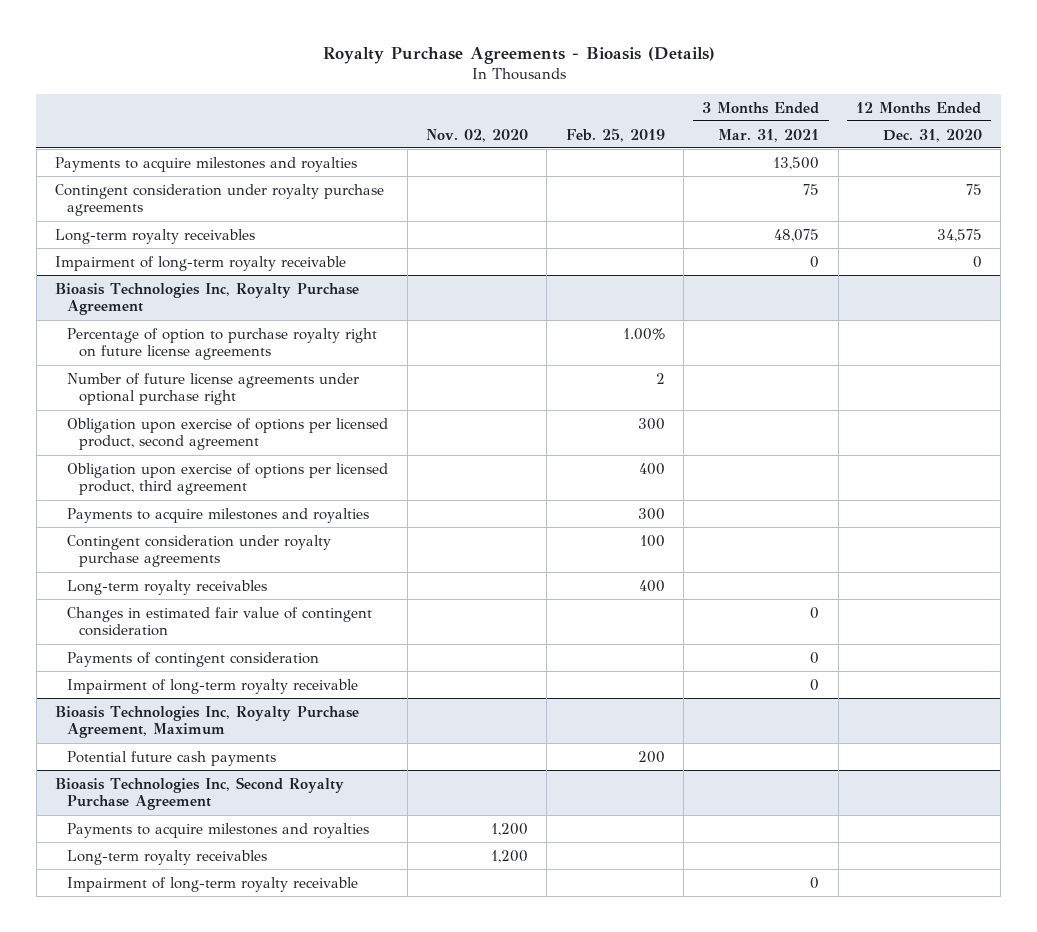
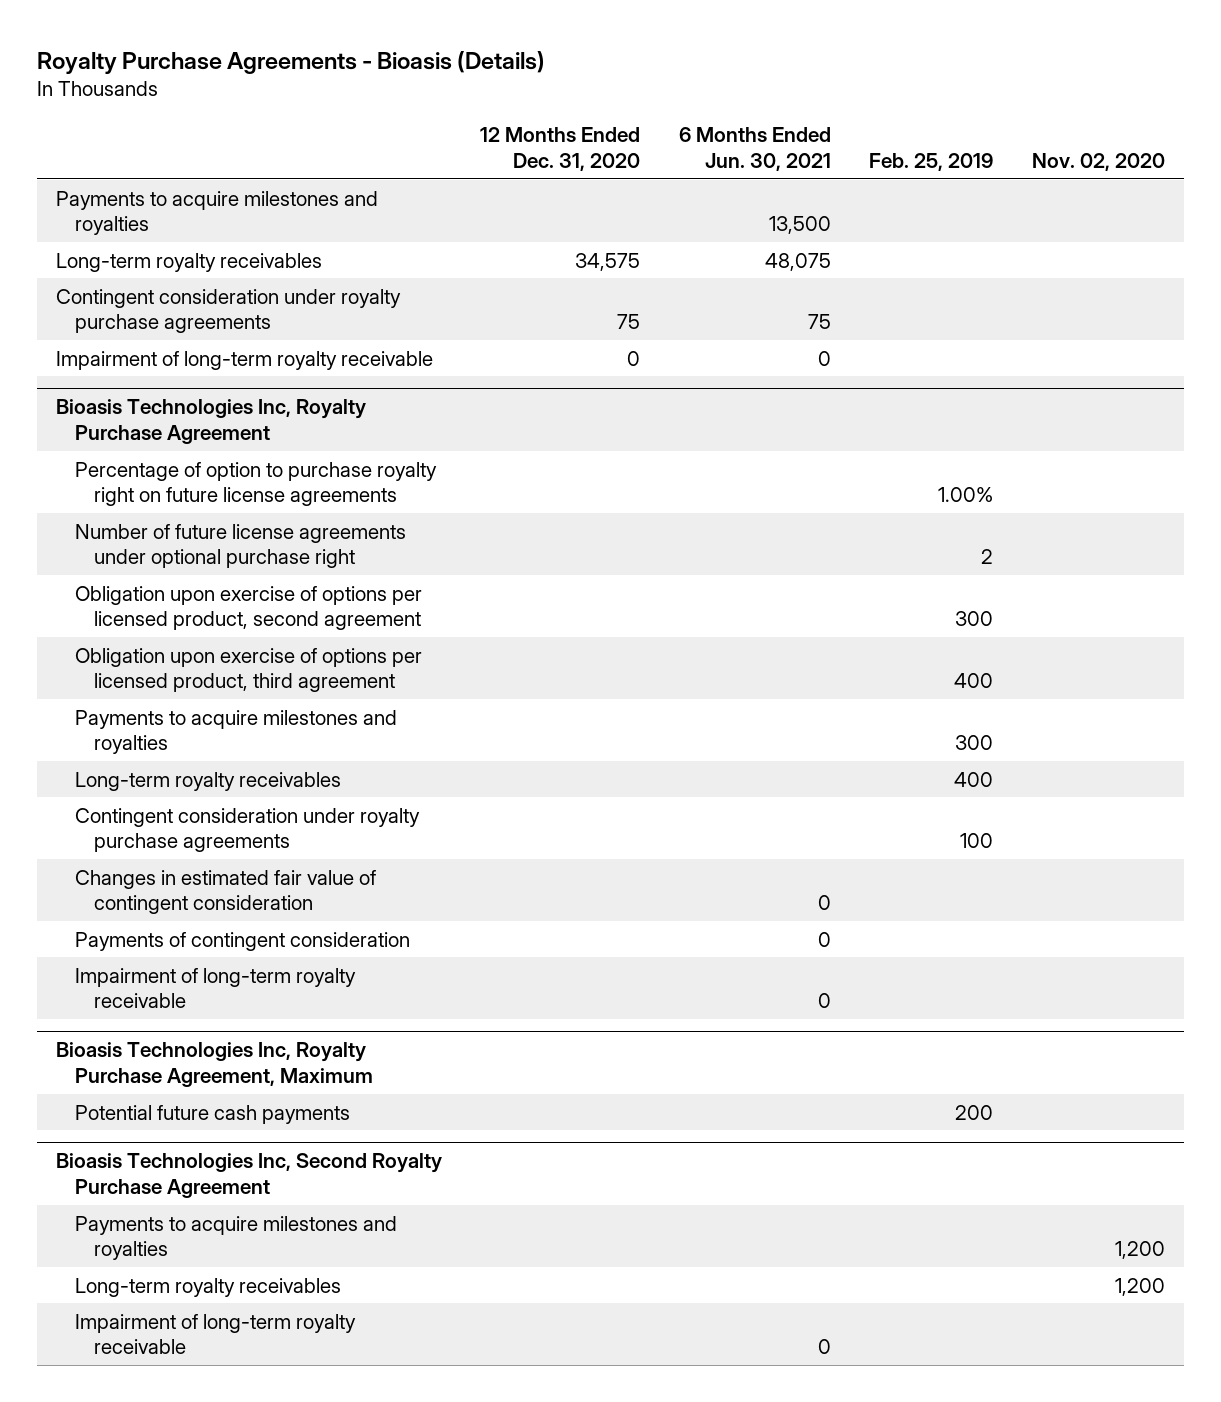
- | Nov. 02, 2020 | Feb. 25, 2019 | 3 Months Ended Mar. 31, 2021 | 12 Months Ended Dec. 31, 2020
+ | 12 Months Ended Dec. 31, 2020 | 6 Months Ended Jun. 30, 2021 | Feb. 25, 2019 | Nov. 02, 2020
moved down: Contingent consideration under royalty purchase agreements | 75 | 75 | |
@ Bioasis Technologies Inc, Royalty Purchase Agreement
moved down: Contingent consideration under royalty purchase agreements | | | 100 |

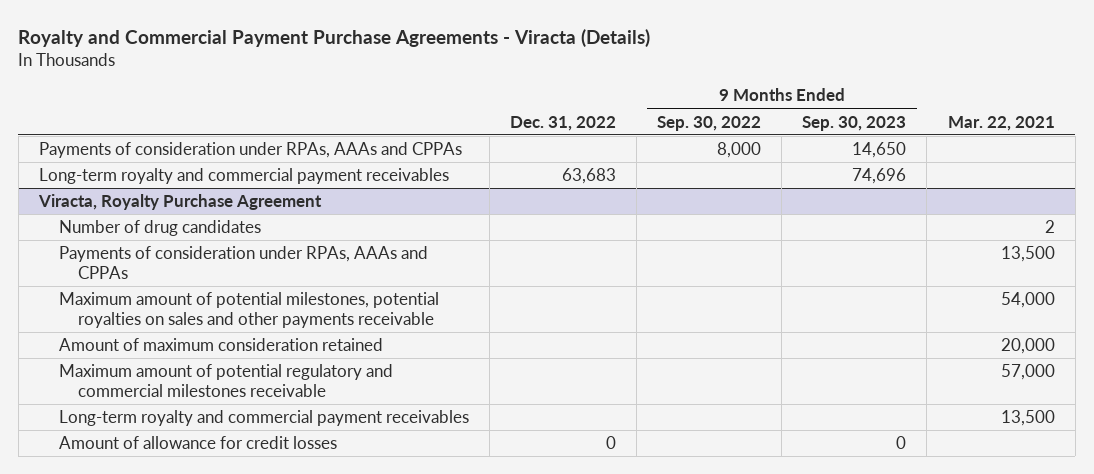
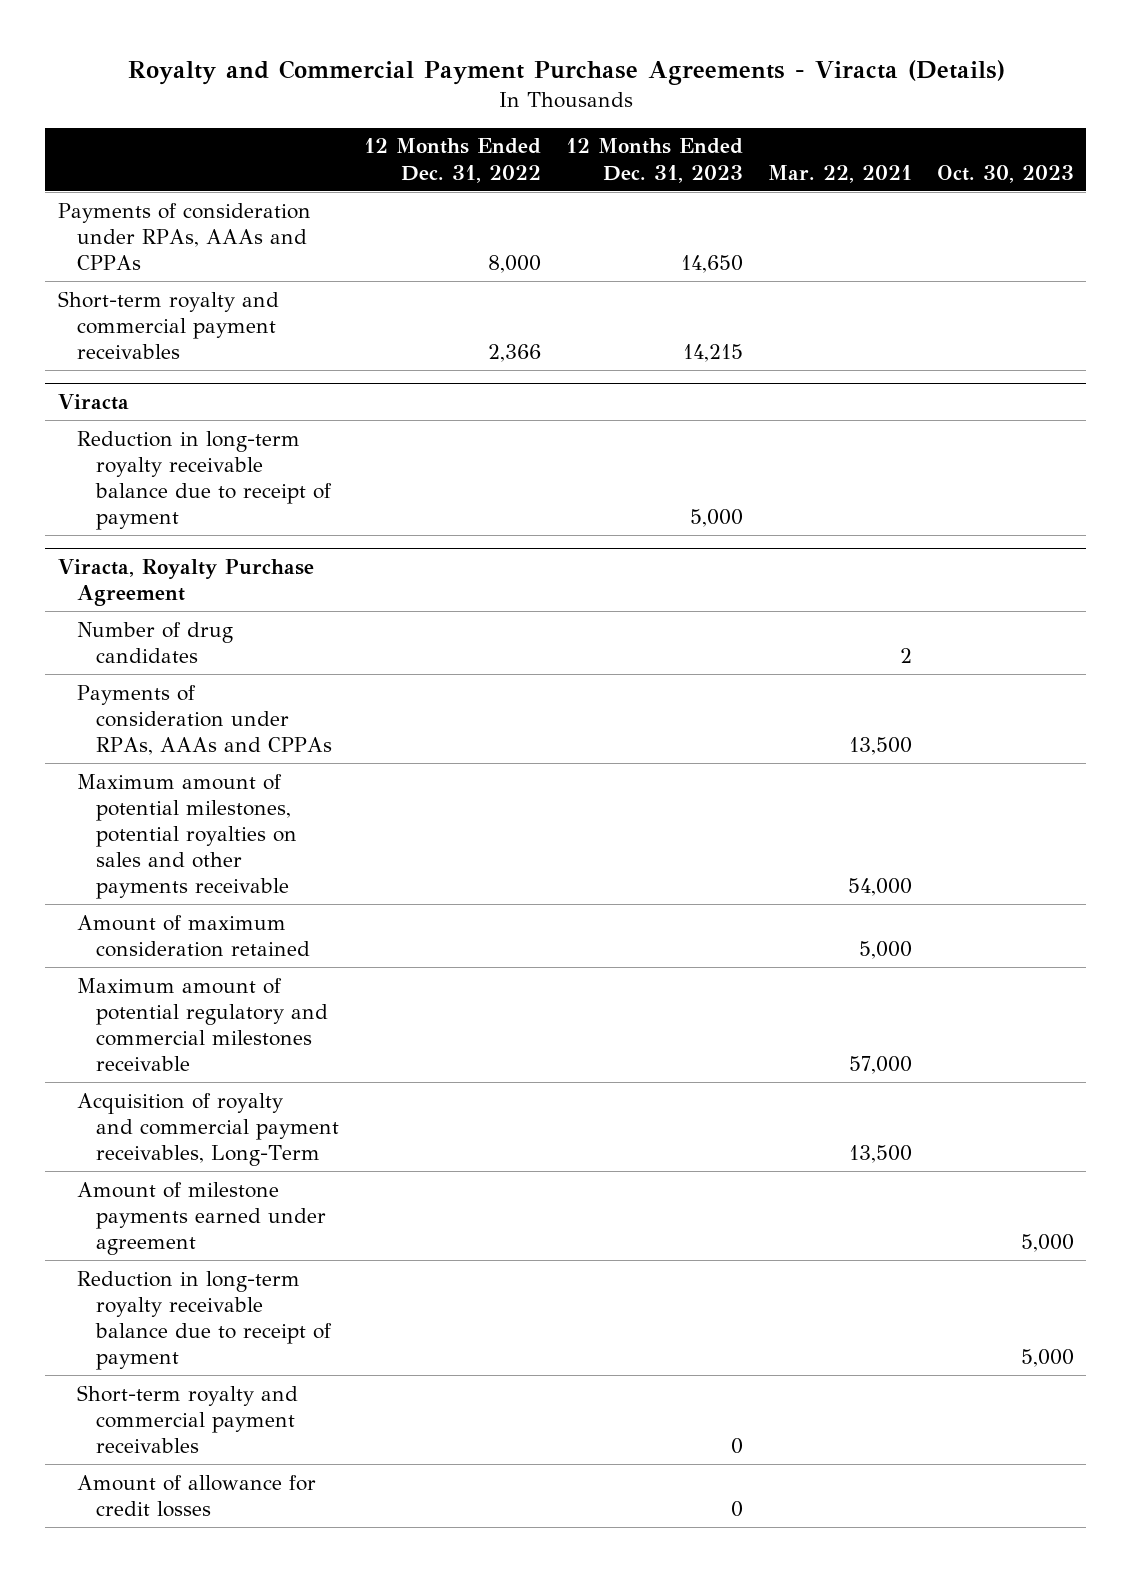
- | Dec. 31, 2022 | 9 Months Ended Sep. 30, 2022 | 9 Months Ended Sep. 30, 2023 | Mar. 22, 2021
+ | 12 Months Ended Dec. 31, 2022 | 12 Months Ended Dec. 31, 2023 | Mar. 22, 2021 | Oct. 30, 2023
- Long-term royalty and commercial payment receivables | 63,683 | | 74,696 |
+ Short-term royalty and commercial payment receivables | 2,366 | 14,215 | |
+ Viracta
+ Reduction in long-term royalty receivable balance due to receipt of payment | | 5,000 | |
@ Viracta, Royalty Purchase Agreement
- Amount of maximum consideration retained | | | | 20,000
+ Amount of maximum consideration retained | | | 5,000 |
- Long-term royalty and commercial payment receivables | | | | 13,500
+ Acquisition of royalty and commercial payment receivables, Long-Term | | | 13,500 |
+ Amount of milestone payments earned under agreement | | | | 5,000
+ Reduction in long-term royalty receivable balance due to receipt of payment | | | | 5,000
+ Short-term royalty and commercial payment receivables | | 0 | |

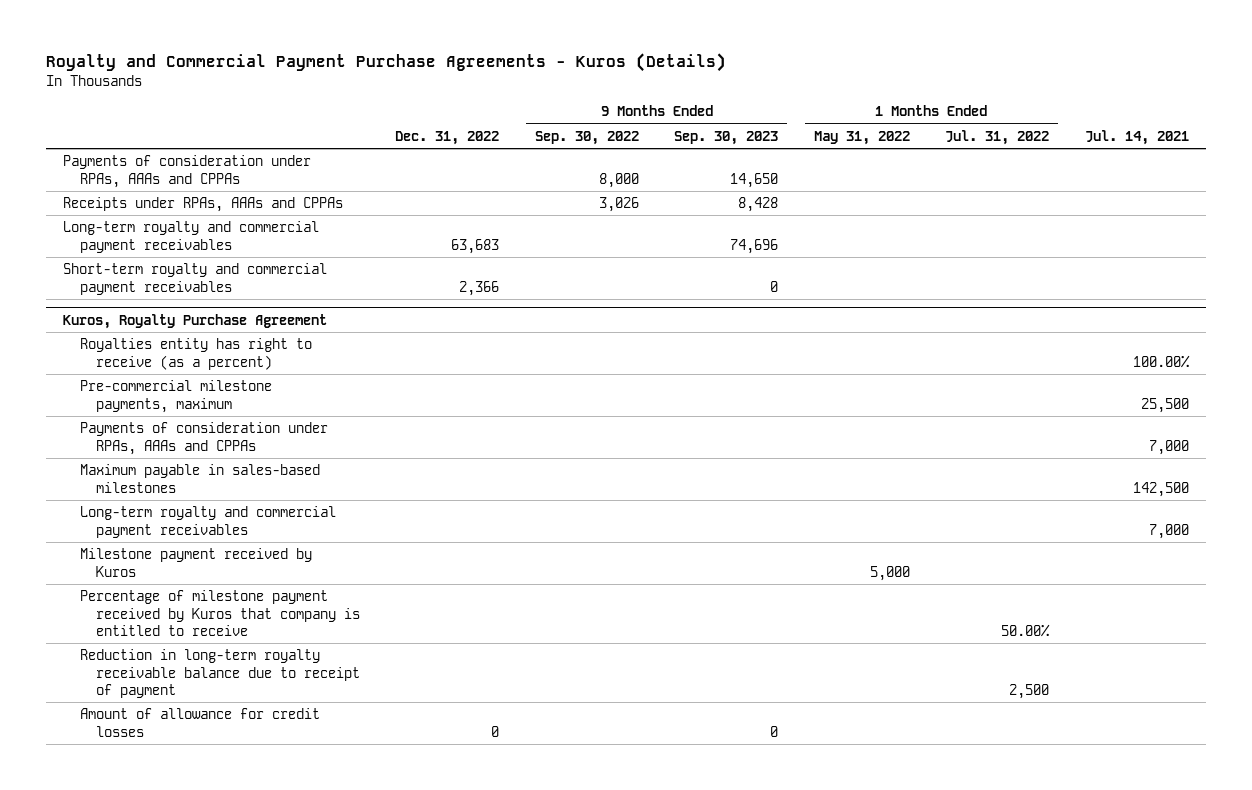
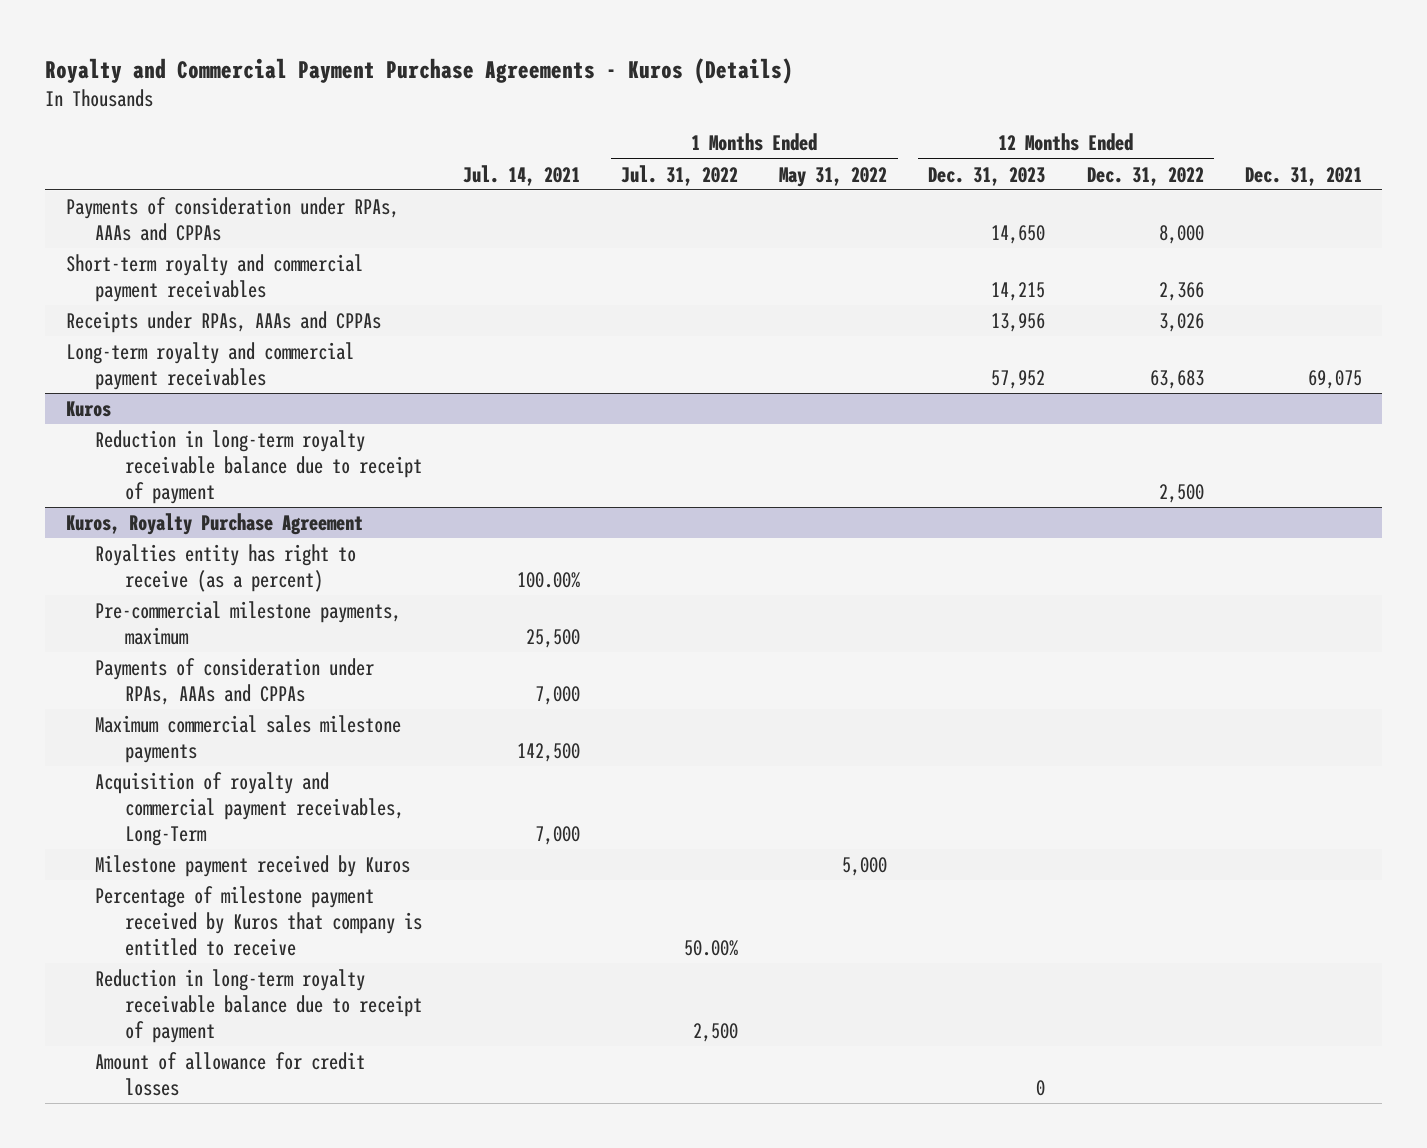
- | Dec. 31, 2022 | 9 Months Ended Sep. 30, 2022 | 9 Months Ended Sep. 30, 2023 | 1 Months Ended May 31, 2022 | 1 Months Ended Jul. 31, 2022 | Jul. 14, 2021
+ | Jul. 14, 2021 | 1 Months Ended Jul. 31, 2022 | 1 Months Ended May 31, 2022 | 12 Months Ended Dec. 31, 2023 | 12 Months Ended Dec. 31, 2022 | Dec. 31, 2021
moved up: Short-term royalty and commercial payment receivables | | | | 14,215 | 2,366 |
+ Kuros
+ Reduction in long-term royalty receivable balance due to receipt of payment | | | | | 2,500 |
@ Kuros, Royalty Purchase Agreement
- Maximum payable in sales-based milestones | | | | | | 142,500
- Long-term royalty and commercial payment receivables | | | | | | 7,000
+ Maximum commercial sales milestone payments | 142,500 | | | | |
+ Acquisition of royalty and commercial payment receivables, Long-Term | 7,000 | | | | |

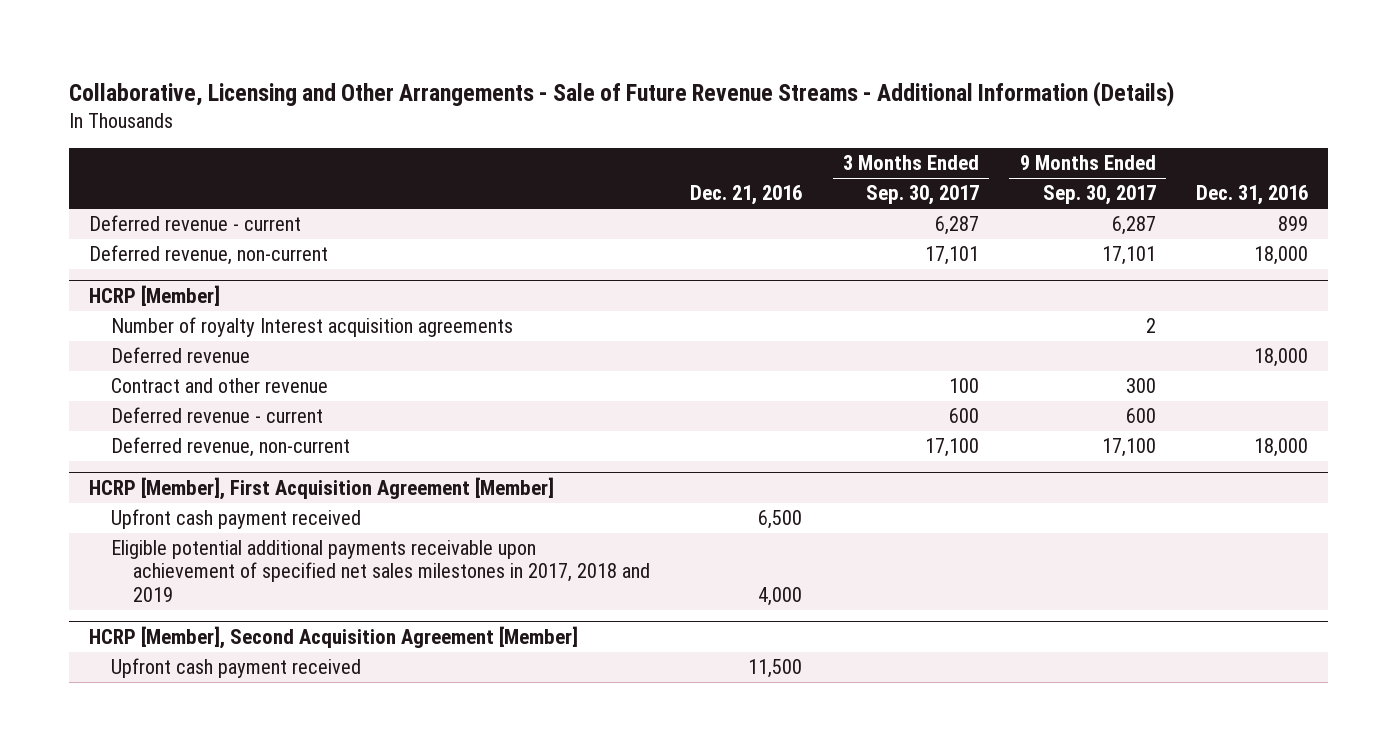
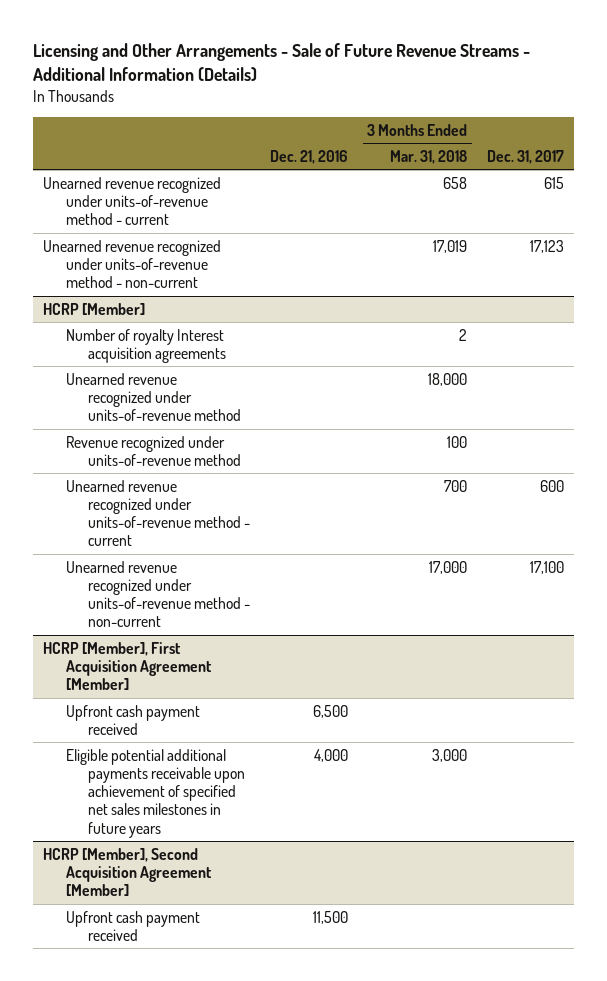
- Collaborative, Licensing and Other Arrangements - Sale of Future Revenue Streams - Additional Information (Details)
+ Licensing and Other Arrangements - Sale of Future Revenue Streams - Additional Information (Details)
- | Dec. 21, 2016 | 3 Months Ended Sep. 30, 2017 | 9 Months Ended Sep. 30, 2017 | Dec. 31, 2016
+ | Dec. 21, 2016 | 3 Months Ended Mar. 31, 2018 | Dec. 31, 2017
- Deferred revenue - current | | 6,287 | 6,287 | 899
- Deferred revenue, non-current | | 17,101 | 17,101 | 18,000
+ Unearned revenue recognized under units-of-revenue method - current | | 658 | 615
+ Unearned revenue recognized under units-of-revenue method - non-current | | 17,019 | 17,123
@ HCRP [Member]
- Deferred revenue | | | | 18,000
- Contract and other revenue | | 100 | 300 |
- Deferred revenue - current | | 600 | 600 |
- Deferred revenue, non-current | | 17,100 | 17,100 | 18,000
+ Unearned revenue recognized under units-of-revenue method | | 18,000 |
+ Revenue recognized under units-of-revenue method | | 100 |
+ Unearned revenue recognized under units-of-revenue method - current | | 700 | 600
+ Unearned revenue recognized under units-of-revenue method - non-current | | 17,000 | 17,100
@ HCRP [Member], First Acquisition Agreement [Member]
- Eligible potential additional payments receivable upon achievement of specified net sales milestones in 2017, 2018 and 2019 | 4,000 | | |
+ Eligible potential additional payments receivable upon achievement of specified net sales milestones in future years | 4,000 | 3,000 |

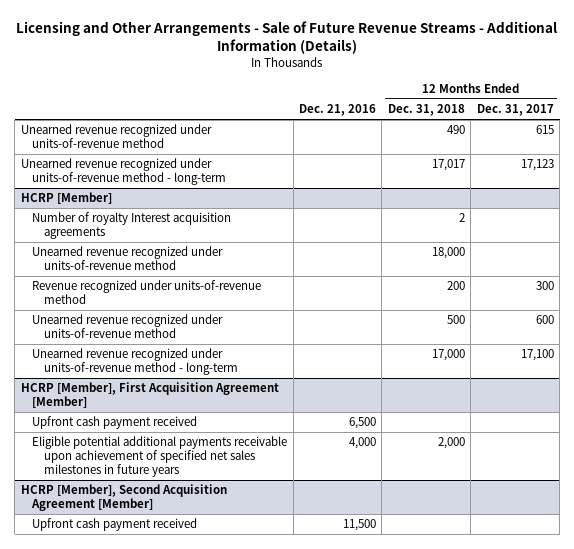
- | Dec. 21, 2016 | 3 Months Ended Mar. 31, 2018 | Dec. 31, 2017
+ | Dec. 21, 2016 | 12 Months Ended Dec. 31, 2018 | 12 Months Ended Dec. 31, 2017
- Unearned revenue recognized under units-of-revenue method - current | | 658 | 615
- Unearned revenue recognized under units-of-revenue method - non-current | | 17,019 | 17,123
+ Unearned revenue recognized under units-of-revenue method | | 490 | 615
+ Unearned revenue recognized under units-of-revenue method - long-term | | 17,017 | 17,123
@ HCRP [Member]
- Unearned revenue recognized under units-of-revenue method - current | | 700 | 600
- Unearned revenue recognized under units-of-revenue method - non-current | | 17,000 | 17,100
+ Unearned revenue recognized under units-of-revenue method | | 500 | 600
+ Unearned revenue recognized under units-of-revenue method - long-term | | 17,000 | 17,100

